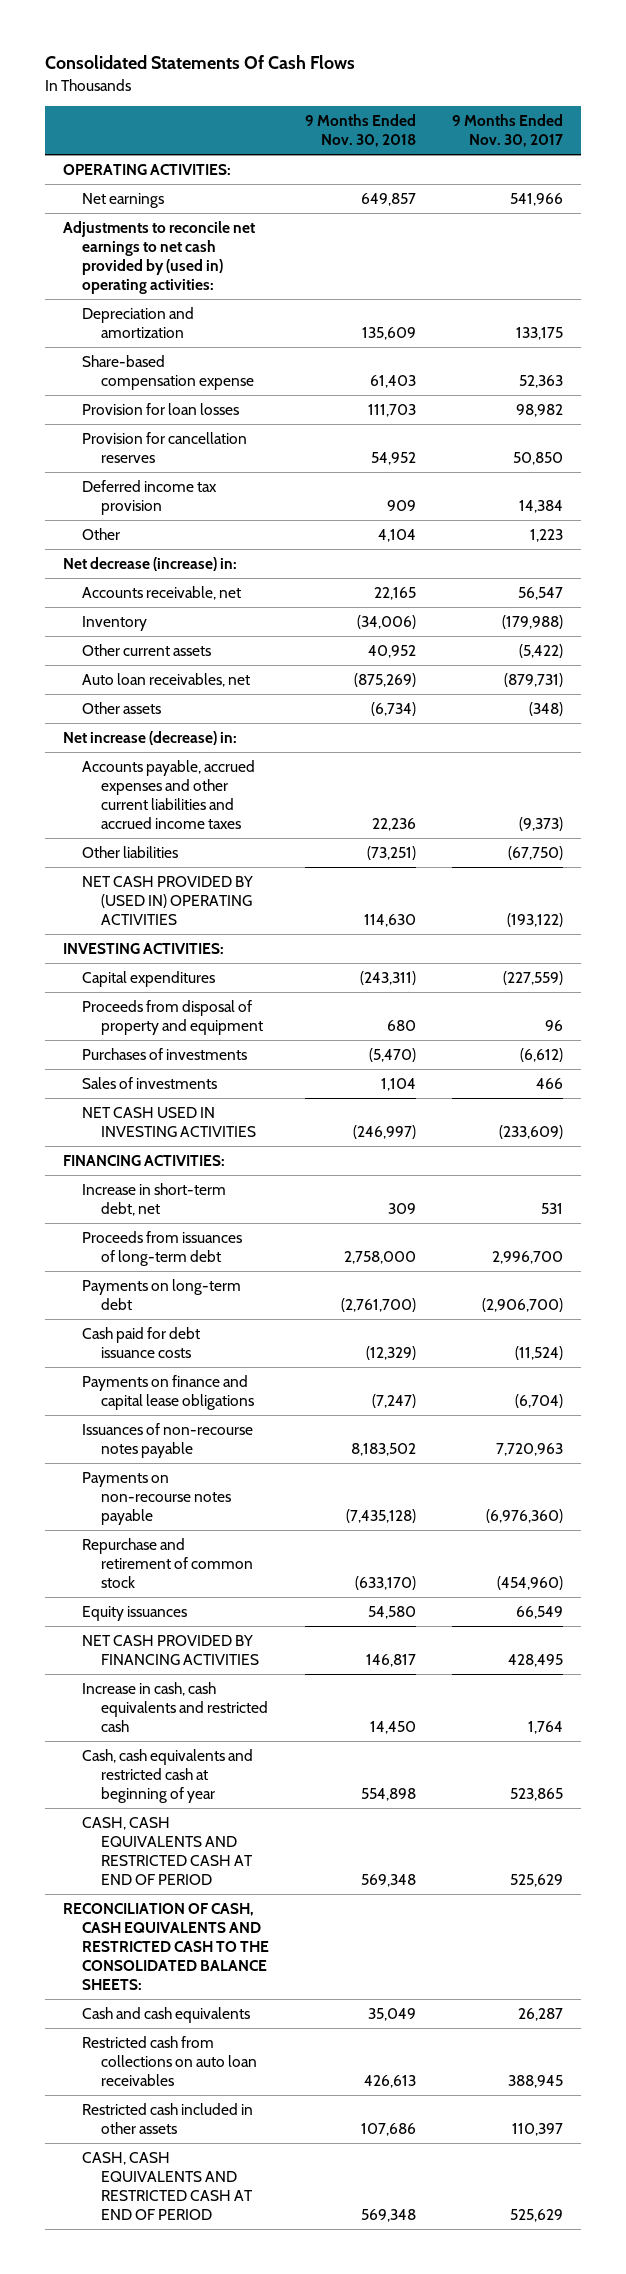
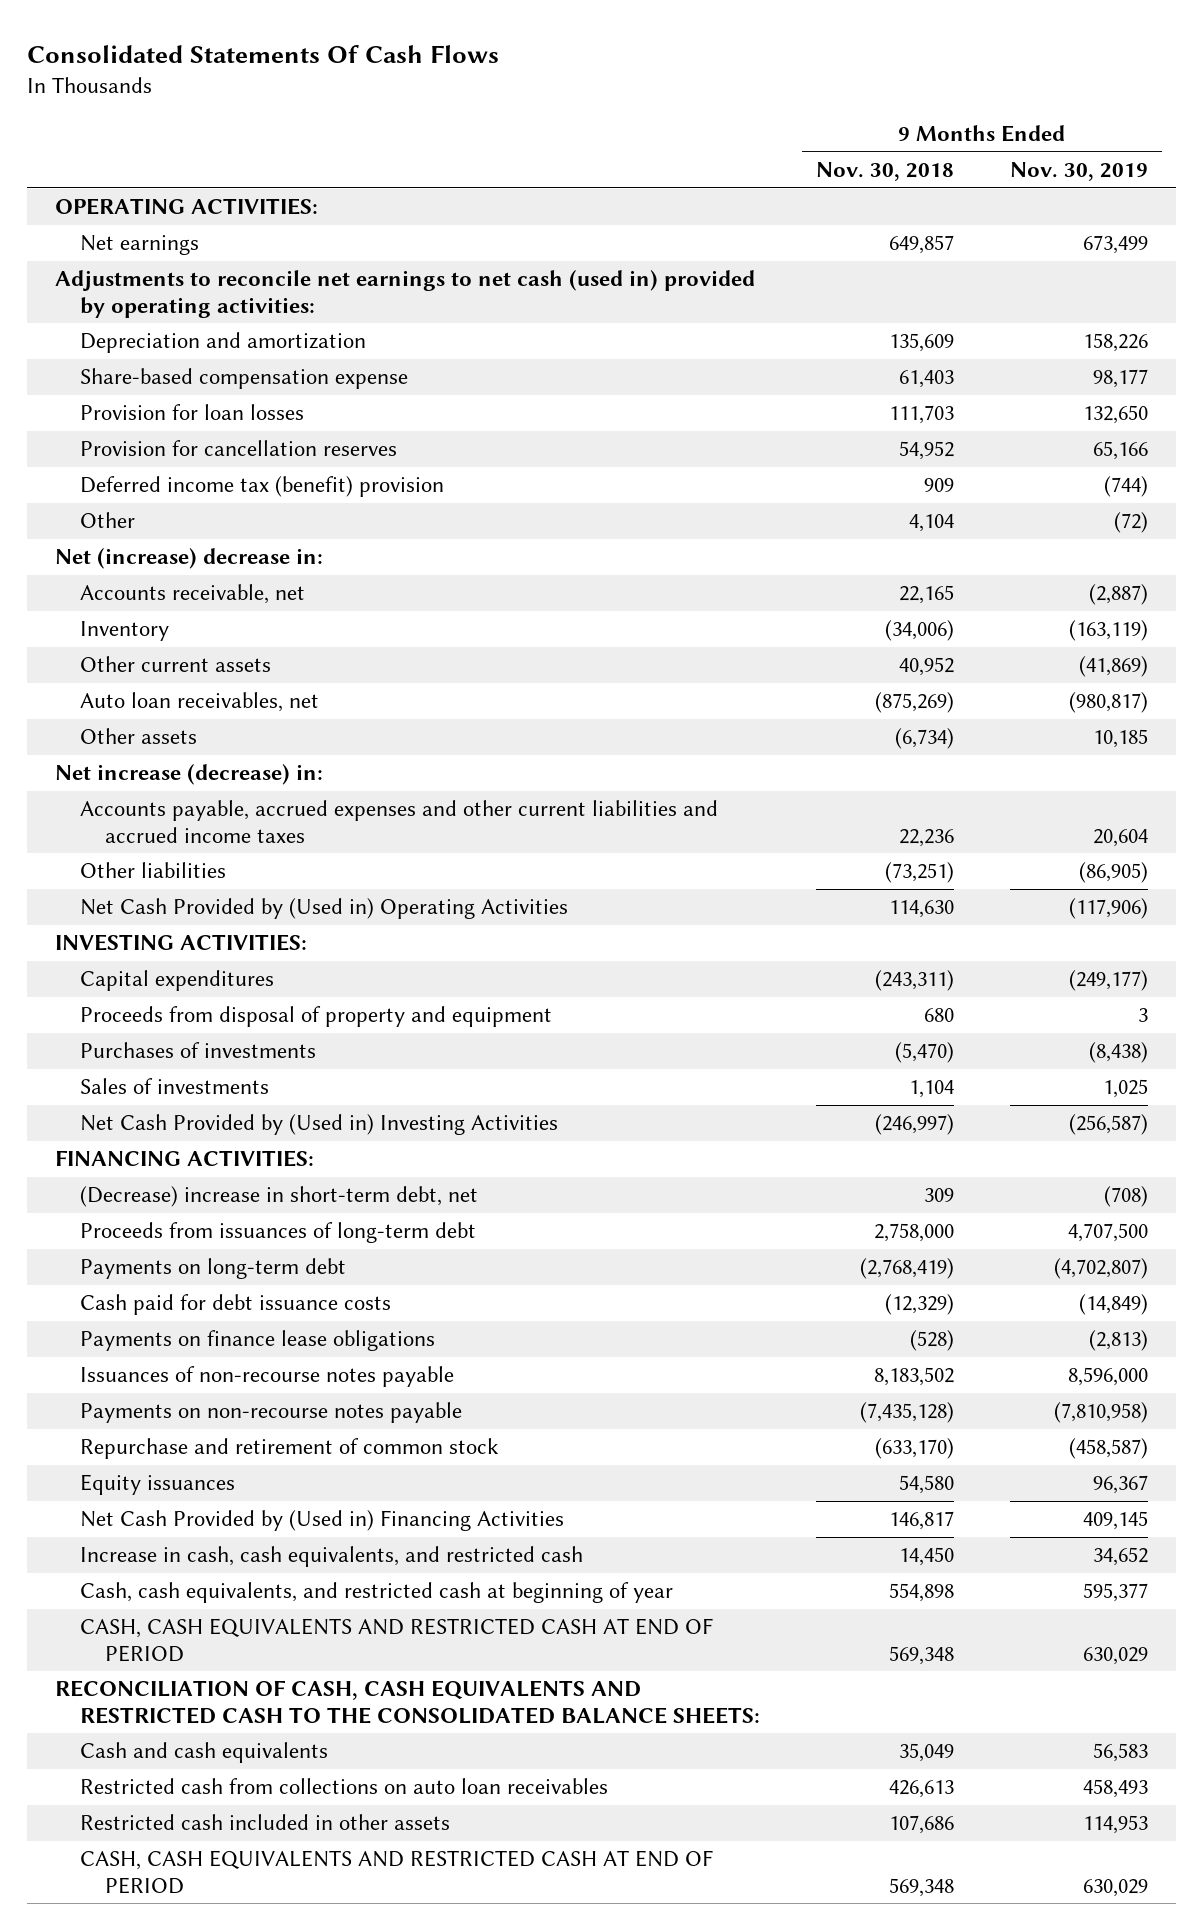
- | 9 Months Ended Nov. 30, 2018 | 9 Months Ended Nov. 30, 2017
+ | 9 Months Ended Nov. 30, 2018 | 9 Months Ended Nov. 30, 2019
- Adjustments to reconcile net earnings to net cash provided by (used in) operating activities:
+ Adjustments to reconcile net earnings to net cash (used in) provided by operating activities:
- Deferred income tax provision | 909 | 14,384
+ Deferred income tax (benefit) provision | 909 | (744)
- Net decrease (increase) in:
+ Net (increase) decrease in:
- NET CASH PROVIDED BY (USED IN) OPERATING ACTIVITIES | 114,630 | (193,122)
+ Net Cash Provided by (Used in) Operating Activities | 114,630 | (117,906)
- NET CASH USED IN INVESTING ACTIVITIES | (246,997) | (233,609)
+ Net Cash Provided by (Used in) Investing Activities | (246,997) | (256,587)
- Increase in short-term debt, net | 309 | 531
+ (Decrease) increase in short-term debt, net | 309 | (708)
- Payments on long-term debt | (2,761,700) | (2,906,700)
+ Payments on long-term debt | (2,768,419) | (4,702,807)
- Payments on finance and capital lease obligations | (7,247) | (6,704)
+ Payments on finance lease obligations | (528) | (2,813)
- NET CASH PROVIDED BY FINANCING ACTIVITIES | 146,817 | 428,495
- Increase in cash, cash equivalents and restricted cash | 14,450 | 1,764
- Cash, cash equivalents and restricted cash at beginning of year | 554,898 | 523,865
+ Net Cash Provided by (Used in) Financing Activities | 146,817 | 409,145
+ Increase in cash, cash equivalents, and restricted cash | 14,450 | 34,652
+ Cash, cash equivalents, and restricted cash at beginning of year | 554,898 | 595,377

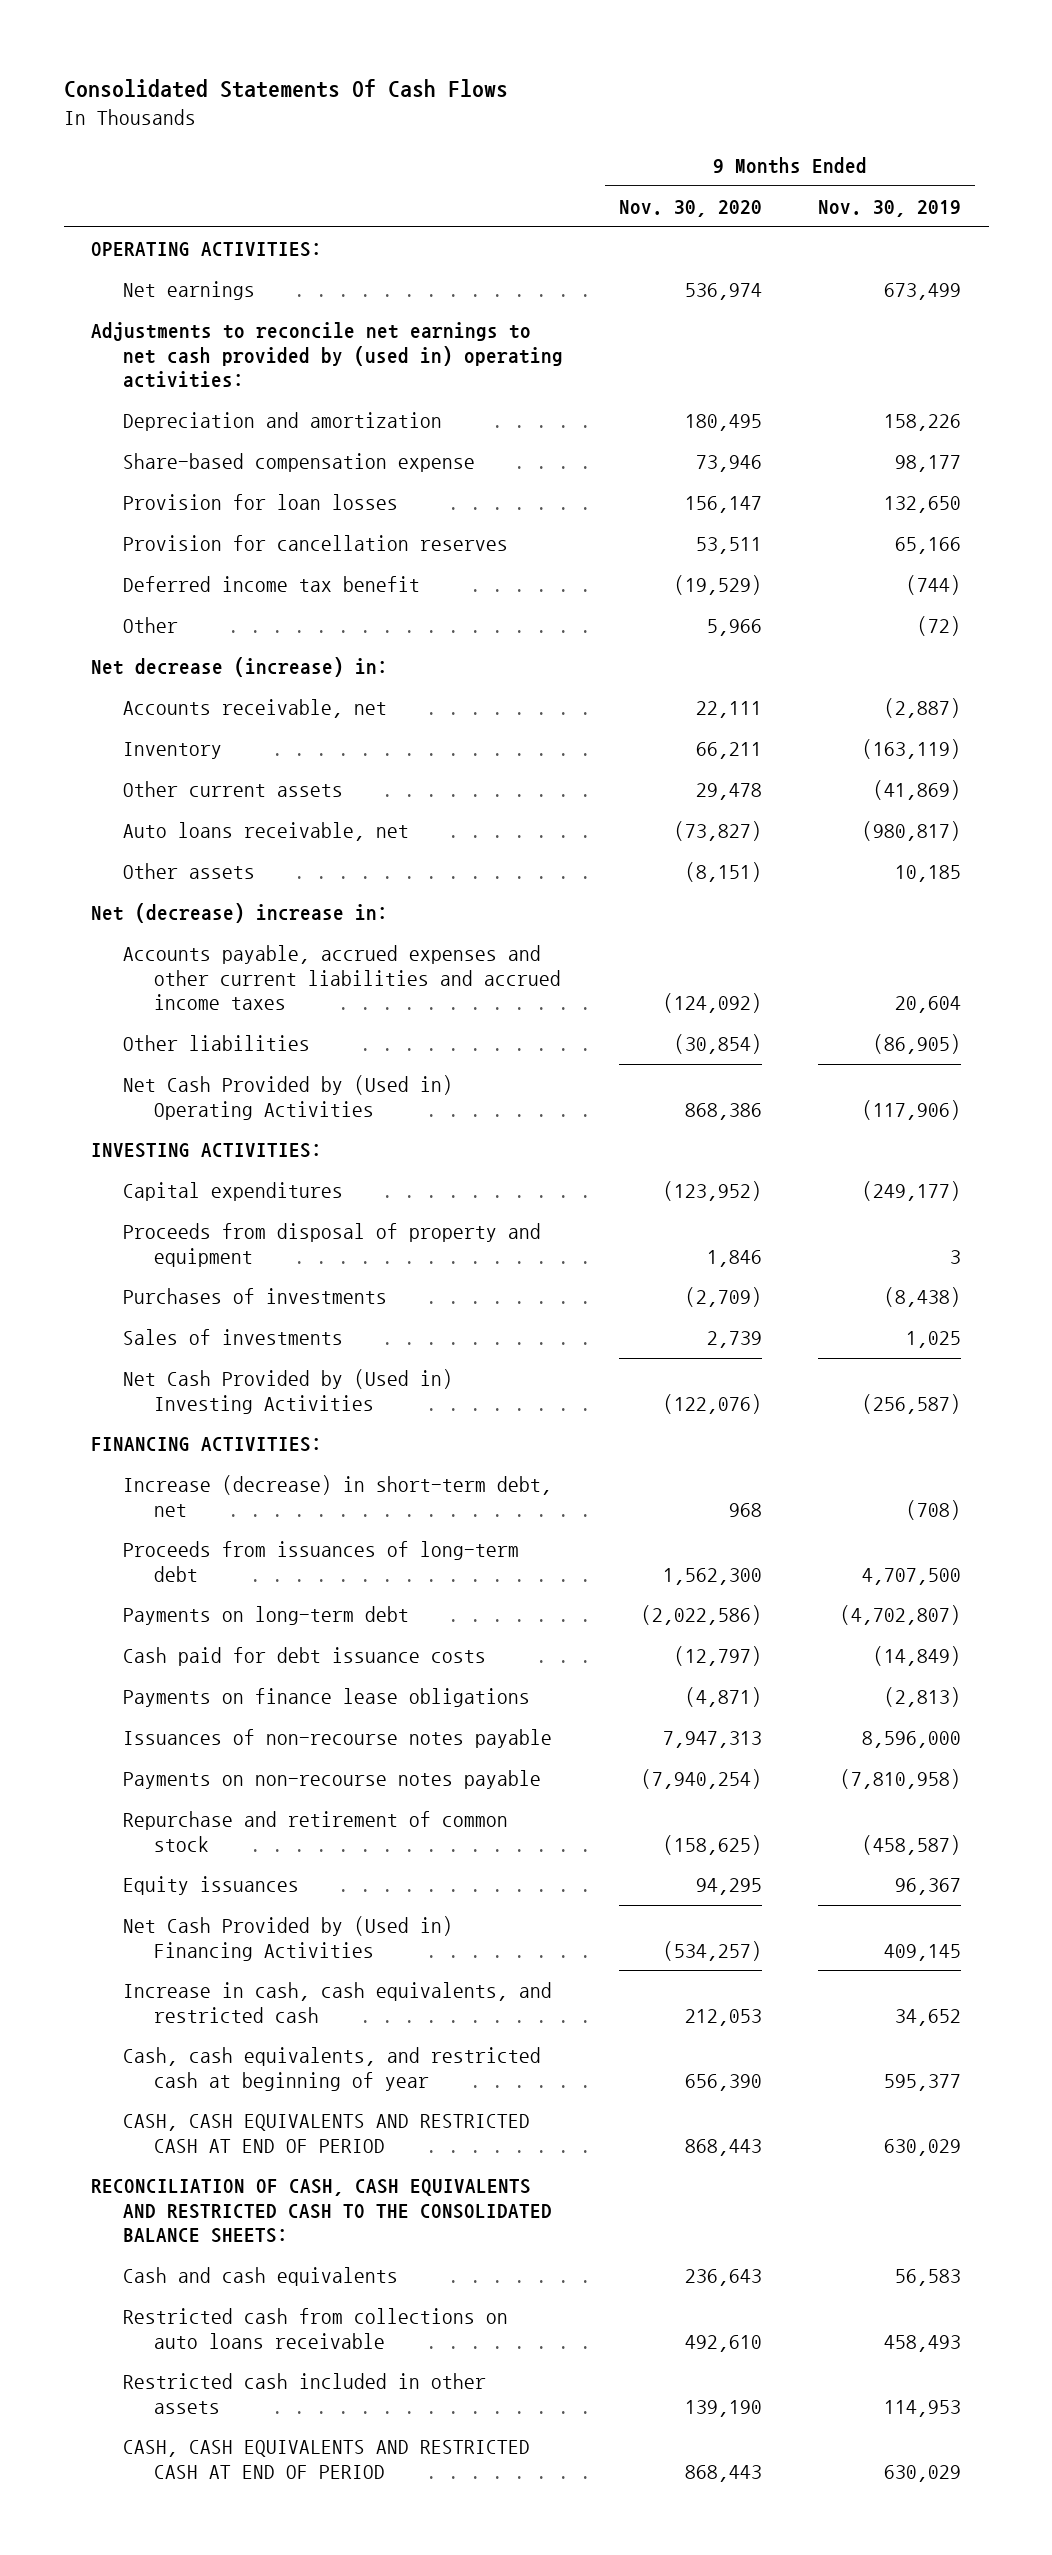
- | 9 Months Ended Nov. 30, 2018 | 9 Months Ended Nov. 30, 2019
+ | 9 Months Ended Nov. 30, 2020 | 9 Months Ended Nov. 30, 2019
- Adjustments to reconcile net earnings to net cash (used in) provided by operating activities:
+ Adjustments to reconcile net earnings to net cash provided by (used in) operating activities:
- Deferred income tax (benefit) provision | 909 | (744)
+ Deferred income tax benefit | (19,529) | (744)
- Net (increase) decrease in:
+ Net decrease (increase) in:
- Auto loan receivables, net | (875,269) | (980,817)
+ Auto loans receivable, net | (73,827) | (980,817)
- Net increase (decrease) in:
+ Net (decrease) increase in:
- (Decrease) increase in short-term debt, net | 309 | (708)
+ Increase (decrease) in short-term debt, net | 968 | (708)
- Restricted cash from collections on auto loan receivables | 426,613 | 458,493
+ Restricted cash from collections on auto loans receivable | 492,610 | 458,493

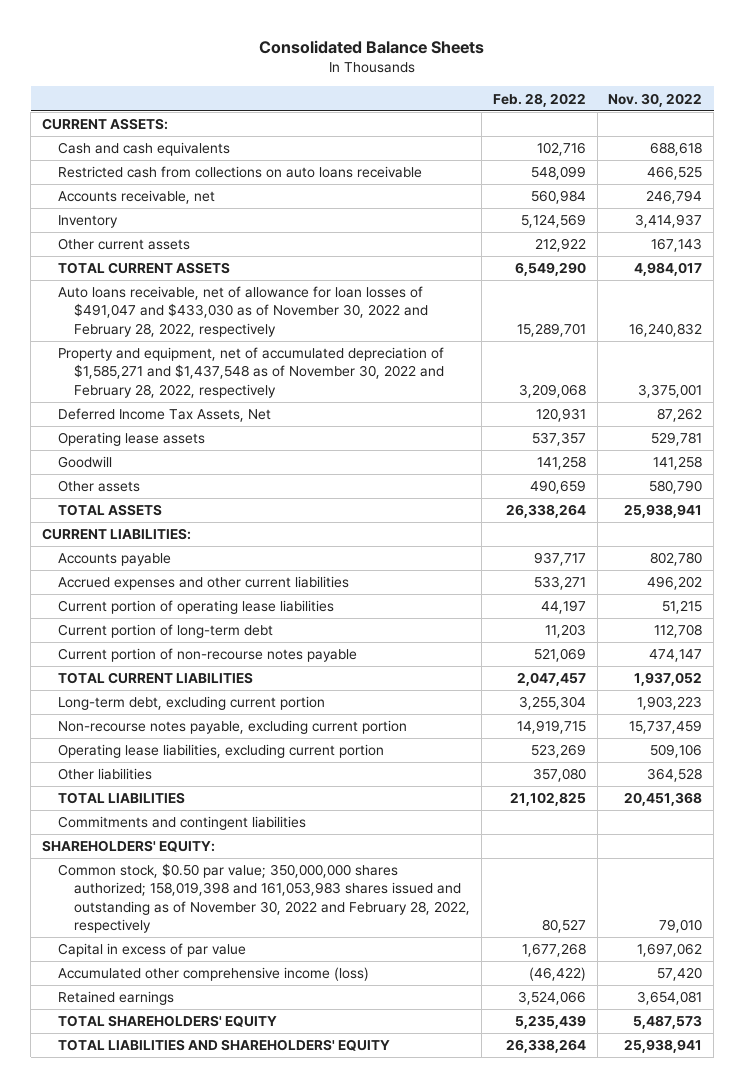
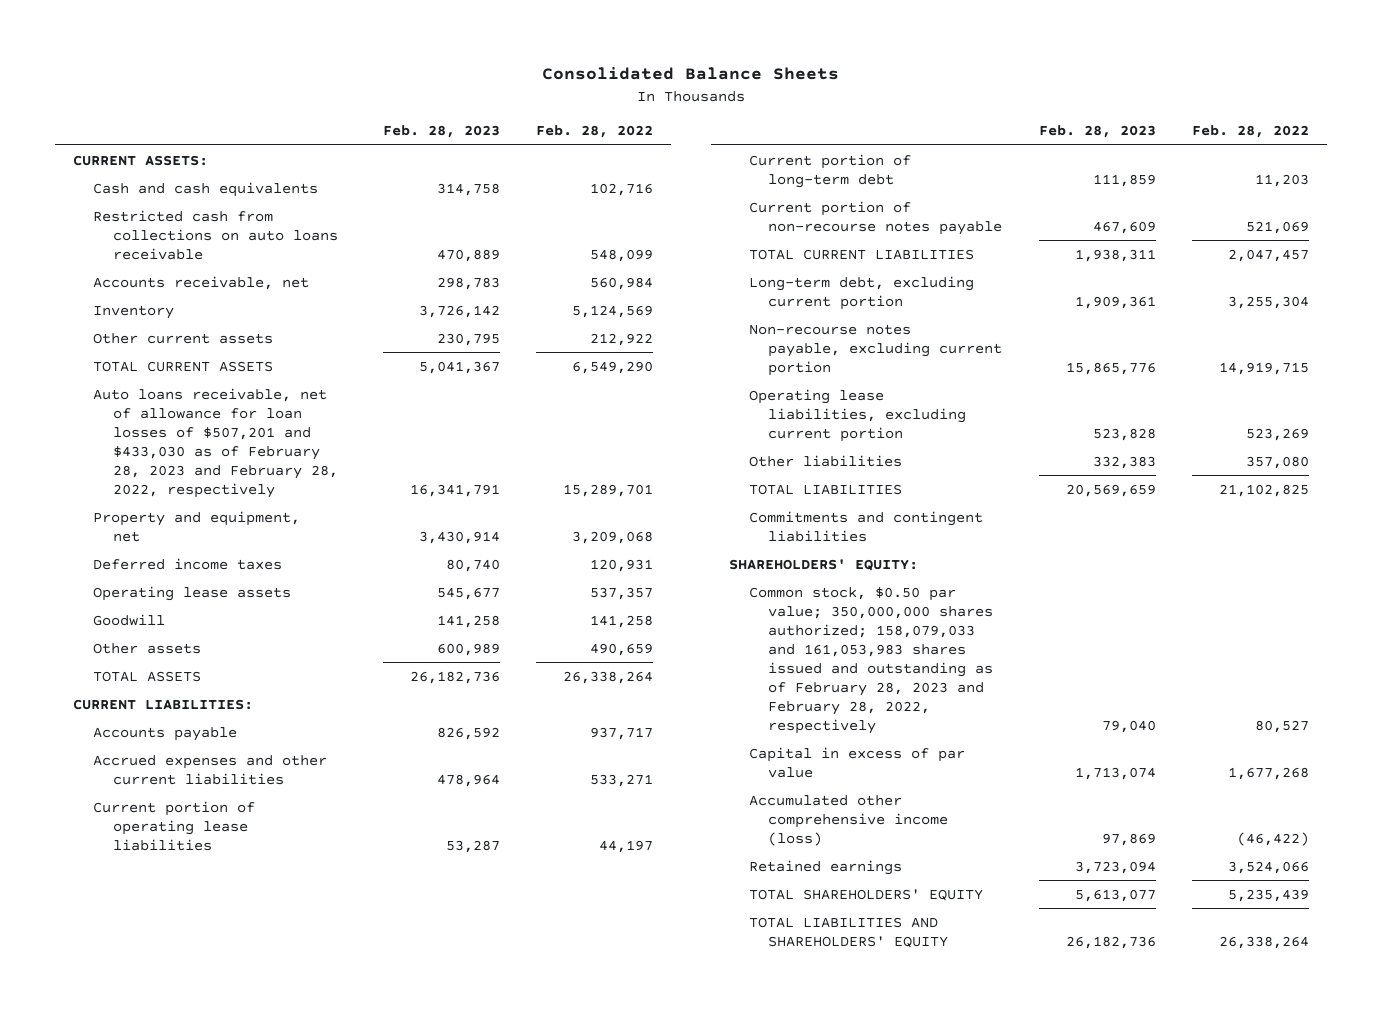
- | Feb. 28, 2022 | Nov. 30, 2022
+ | Feb. 28, 2023 | Feb. 28, 2022
- Auto loans receivable, net of allowance for loan losses of $491,047 and $433,030 as of November 30, 2022 and February 28, 2022, respectively | 15,289,701 | 16,240,832
- Property and equipment, net of accumulated depreciation of $1,585,271 and $1,437,548 as of November 30, 2022 and February 28, 2022, respectively | 3,209,068 | 3,375,001
- Deferred Income Tax Assets, Net | 120,931 | 87,262
+ Auto loans receivable, net of allowance for loan losses of $507,201 and $433,030 as of February 28, 2023 and February 28, 2022, respectively | 16,341,791 | 15,289,701
+ Property and equipment, net | 3,430,914 | 3,209,068
+ Deferred income taxes | 80,740 | 120,931
- Common stock, $0.50 par value; 350,000,000 shares authorized; 158,019,398 and 161,053,983 shares issued and outstanding as of November 30, 2022 and February 28, 2022, respectively | 80,527 | 79,010
+ Common stock, $0.50 par value; 350,000,000 shares authorized; 158,079,033 and 161,053,983 shares issued and outstanding as of February 28, 2023 and February 28, 2022, respectively | 79,040 | 80,527

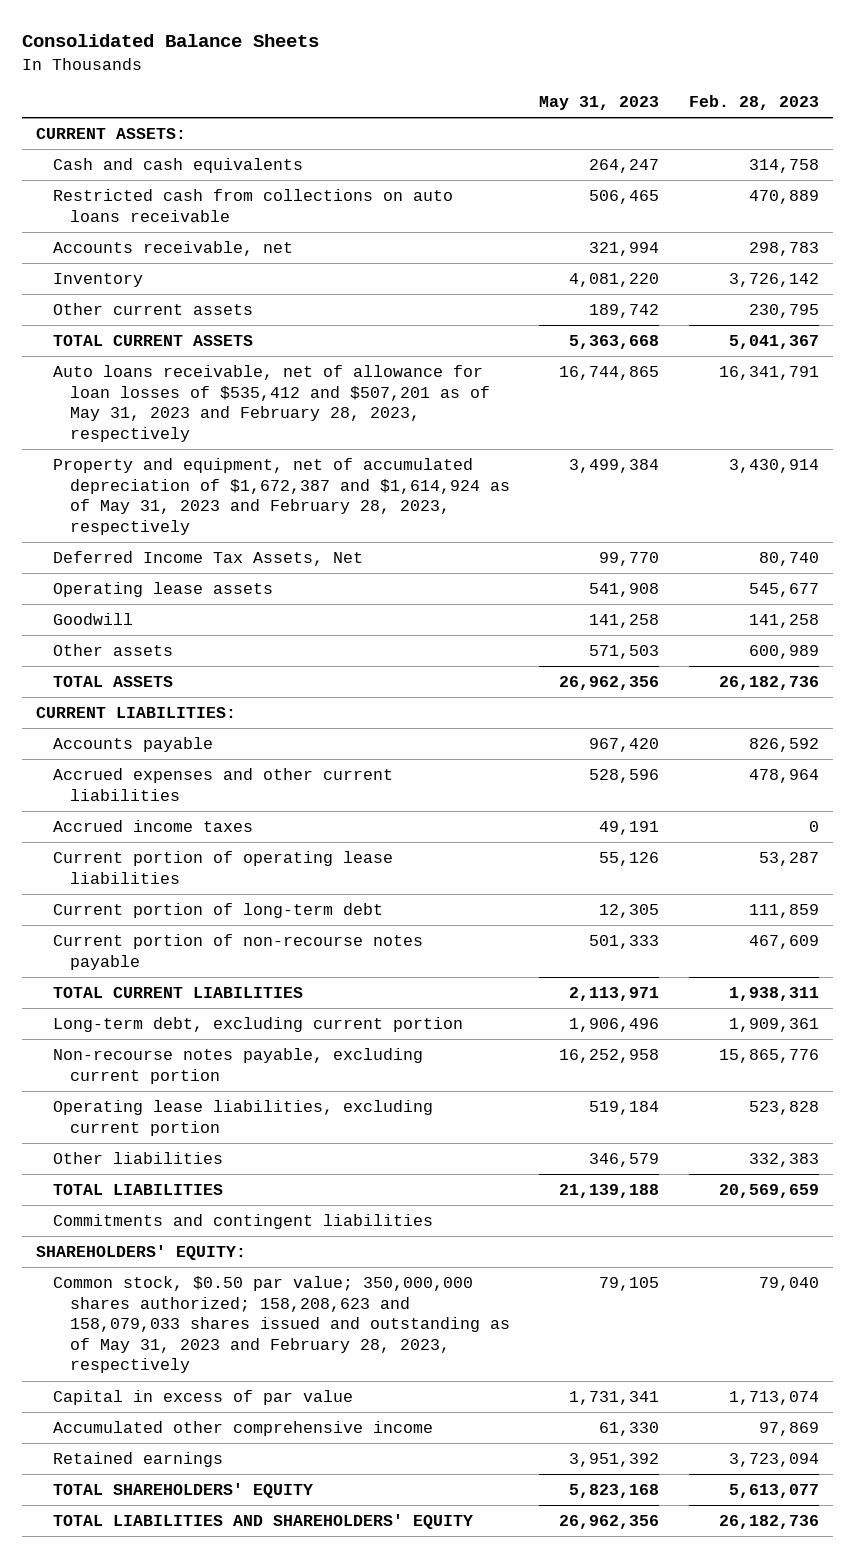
- | Feb. 28, 2023 | Feb. 28, 2022
+ | May 31, 2023 | Feb. 28, 2023
- Auto loans receivable, net of allowance for loan losses of $507,201 and $433,030 as of February 28, 2023 and February 28, 2022, respectively | 16,341,791 | 15,289,701
- Property and equipment, net | 3,430,914 | 3,209,068
- Deferred income taxes | 80,740 | 120,931
+ Auto loans receivable, net of allowance for loan losses of $535,412 and $507,201 as of May 31, 2023 and February 28, 2023, respectively | 16,744,865 | 16,341,791
+ Property and equipment, net of accumulated depreciation of $1,672,387 and $1,614,924 as of May 31, 2023 and February 28, 2023, respectively | 3,499,384 | 3,430,914
+ Deferred Income Tax Assets, Net | 99,770 | 80,740
+ Accrued income taxes | 49,191 | 0
- Common stock, $0.50 par value; 350,000,000 shares authorized; 158,079,033 and 161,053,983 shares issued and outstanding as of February 28, 2023 and February 28, 2022, respectively | 79,040 | 80,527
+ Common stock, $0.50 par value; 350,000,000 shares authorized; 158,208,623 and 158,079,033 shares issued and outstanding as of May 31, 2023 and February 28, 2023, respectively | 79,105 | 79,040
- Accumulated other comprehensive income (loss) | 97,869 | (46,422)
+ Accumulated other comprehensive income | 61,330 | 97,869

